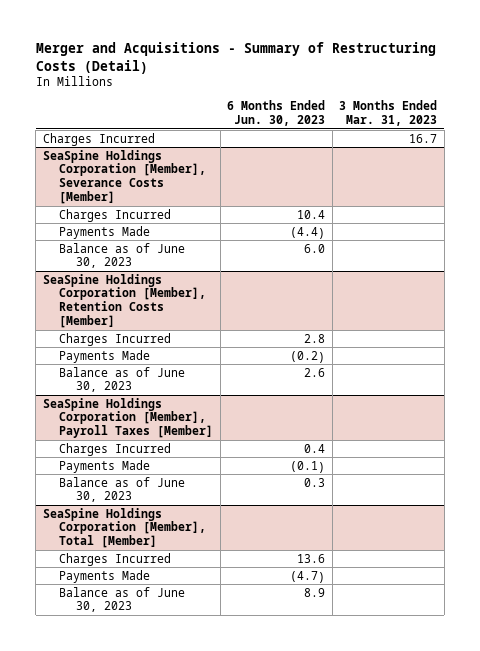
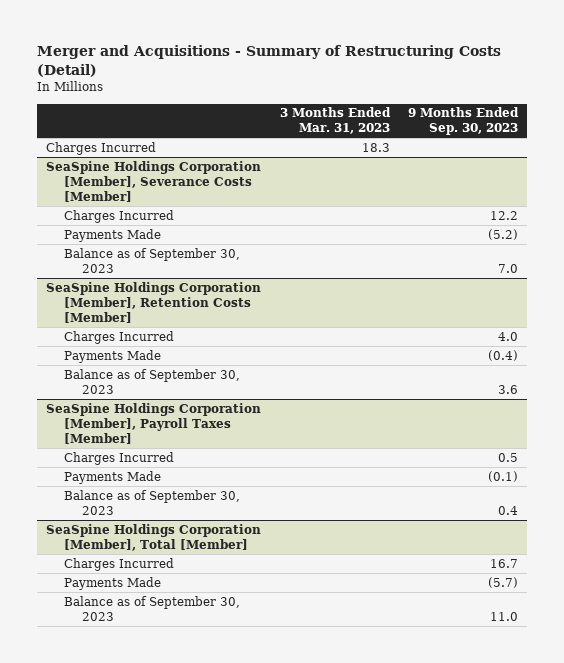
- | 6 Months Ended Jun. 30, 2023 | 3 Months Ended Mar. 31, 2023
+ | 3 Months Ended Mar. 31, 2023 | 9 Months Ended Sep. 30, 2023
- Charges Incurred | | 16.7
+ Charges Incurred | 18.3 |
@ SeaSpine Holdings Corporation [Member], Severance Costs [Member]
- Balance as of June 30, 2023 | 6.0 |
+ Balance as of September 30, 2023 | | 7.0
@ SeaSpine Holdings Corporation [Member], Retention Costs [Member]
- Balance as of June 30, 2023 | 2.6 |
+ Balance as of September 30, 2023 | | 3.6
@ SeaSpine Holdings Corporation [Member], Payroll Taxes [Member]
- Balance as of June 30, 2023 | 0.3 |
+ Balance as of September 30, 2023 | | 0.4
@ SeaSpine Holdings Corporation [Member], Total [Member]
- Balance as of June 30, 2023 | 8.9 |
+ Balance as of September 30, 2023 | | 11.0

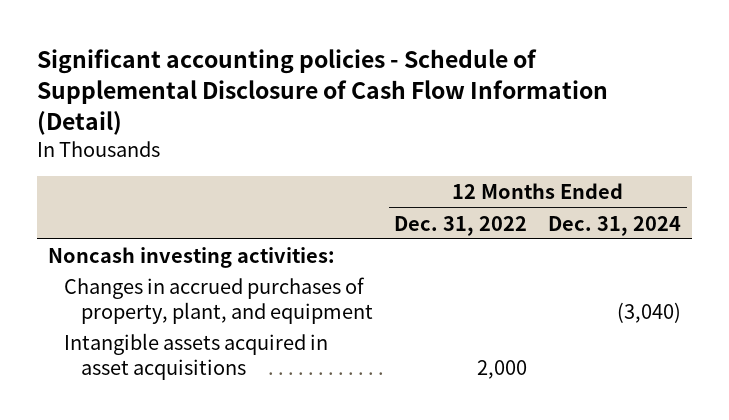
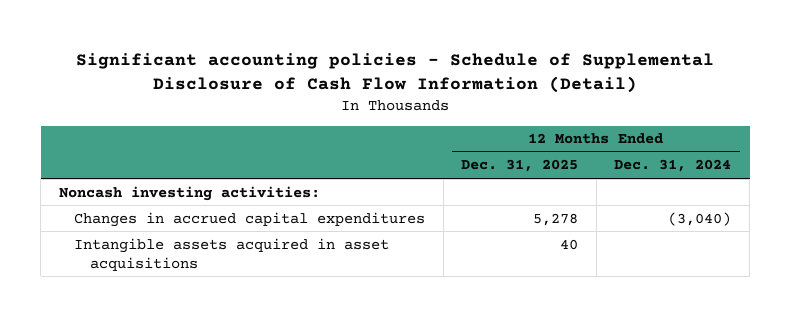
- | 12 Months Ended Dec. 31, 2022 | 12 Months Ended Dec. 31, 2024
+ | 12 Months Ended Dec. 31, 2025 | 12 Months Ended Dec. 31, 2024
- Changes in accrued purchases of property, plant, and equipment | | (3,040)
+ Changes in accrued capital expenditures | 5,278 | (3,040)

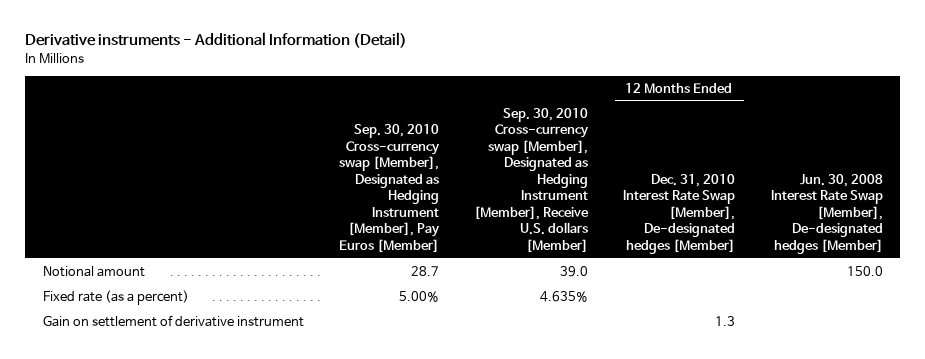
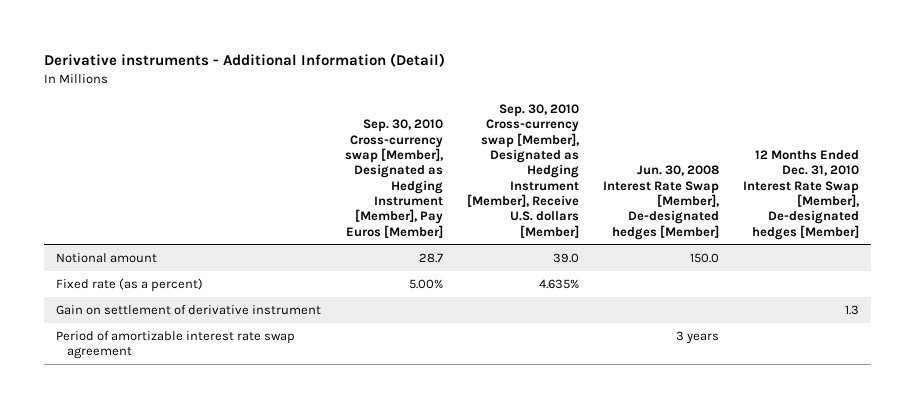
- | Sep. 30, 2010 Cross-currency swap [Member], Designated as Hedging Instrument [Member], Pay Euros [Member] | Sep. 30, 2010 Cross-currency swap [Member], Designated as Hedging Instrument [Member], Receive U.S. dollars [Member] | 12 Months Ended Dec. 31, 2010 Interest Rate Swap [Member], De-designated hedges [Member] | Jun. 30, 2008 Interest Rate Swap [Member], De-designated hedges [Member]
+ | Sep. 30, 2010 Cross-currency swap [Member], Designated as Hedging Instrument [Member], Pay Euros [Member] | Sep. 30, 2010 Cross-currency swap [Member], Designated as Hedging Instrument [Member], Receive U.S. dollars [Member] | Jun. 30, 2008 Interest Rate Swap [Member], De-designated hedges [Member] | 12 Months Ended Dec. 31, 2010 Interest Rate Swap [Member], De-designated hedges [Member]
+ Period of amortizable interest rate swap agreement | | | 3 years |

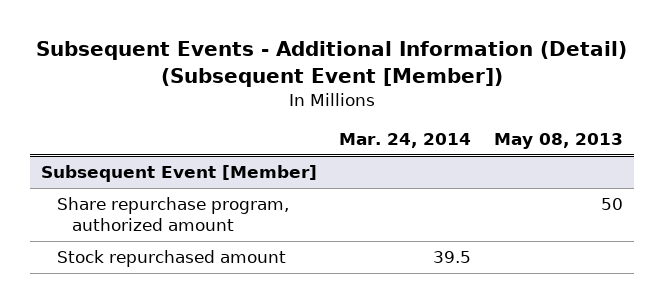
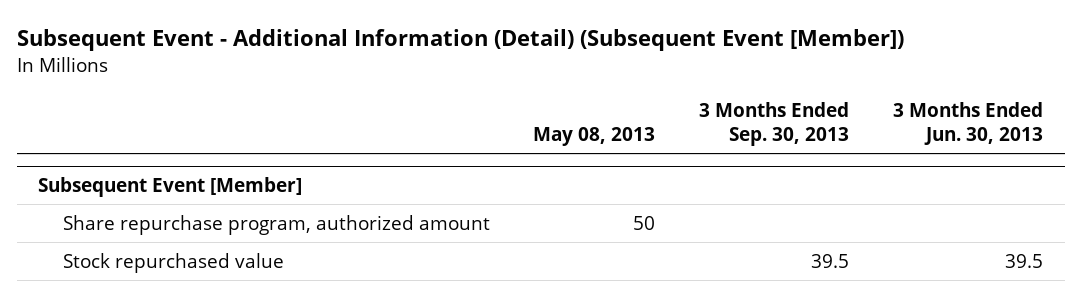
- Subsequent Events - Additional Information (Detail) (Subsequent Event [Member])
+ Subsequent Event - Additional Information (Detail) (Subsequent Event [Member])
- | Mar. 24, 2014 | May 08, 2013
+ | May 08, 2013 | 3 Months Ended Sep. 30, 2013 | 3 Months Ended Jun. 30, 2013
@ Subsequent Event [Member]
- Stock repurchased amount | 39.5 |
+ Stock repurchased value | | 39.5 | 39.5

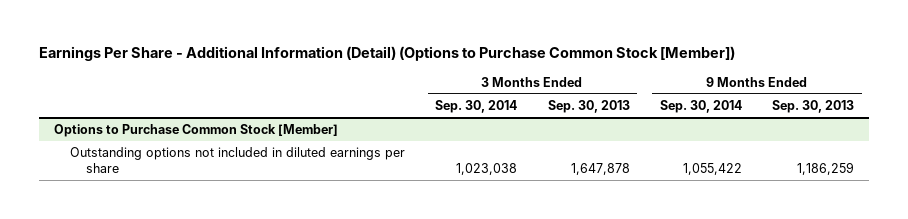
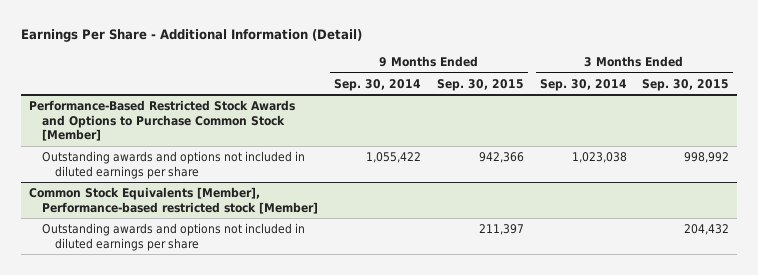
- Earnings Per Share - Additional Information (Detail) (Options to Purchase Common Stock [Member])
+ Earnings Per Share - Additional Information (Detail)
- | 3 Months Ended Sep. 30, 2014 | 3 Months Ended Sep. 30, 2013 | 9 Months Ended Sep. 30, 2014 | 9 Months Ended Sep. 30, 2013
+ | 9 Months Ended Sep. 30, 2014 | 9 Months Ended Sep. 30, 2015 | 3 Months Ended Sep. 30, 2014 | 3 Months Ended Sep. 30, 2015
- Options to Purchase Common Stock [Member]
- Outstanding options not included in diluted earnings per share | 1,023,038 | 1,647,878 | 1,055,422 | 1,186,259
+ Performance-Based Restricted Stock Awards and Options to Purchase Common Stock [Member]
+ Outstanding awards and options not included in diluted earnings per share | 1,055,422 | 942,366 | 1,023,038 | 998,992
+ Common Stock Equivalents [Member], Performance-based restricted stock [Member]
+ Outstanding awards and options not included in diluted earnings per share | | 211,397 | | 204,432

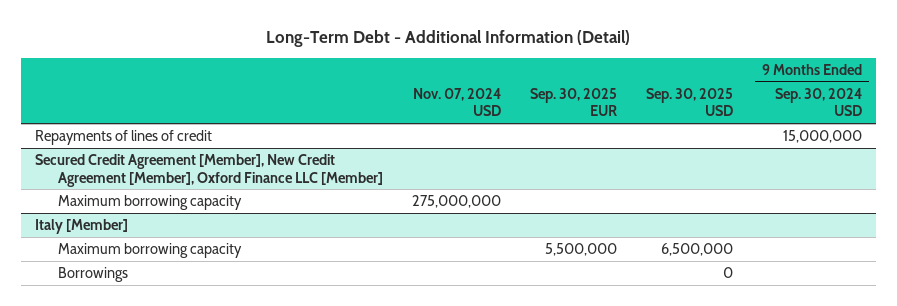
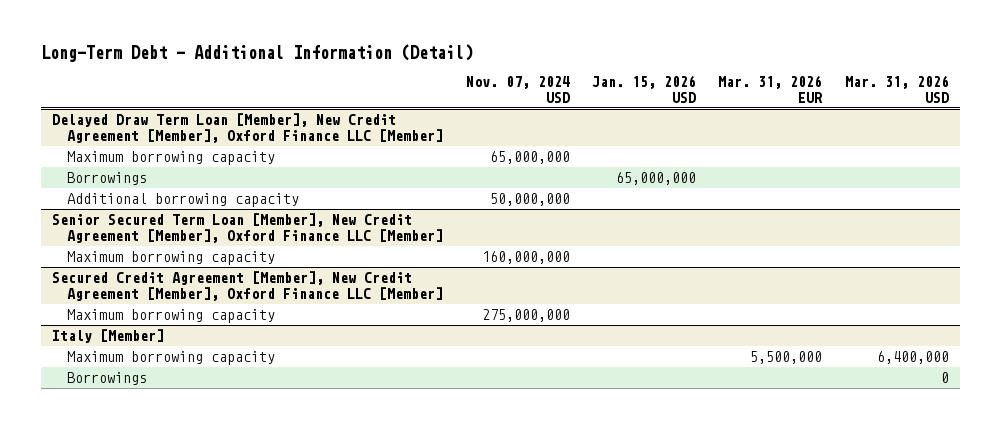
- | Nov. 07, 2024 USD | Sep. 30, 2025 EUR | Sep. 30, 2025 USD | 9 Months Ended Sep. 30, 2024 USD
+ | Nov. 07, 2024 USD | Jan. 15, 2026 USD | Mar. 31, 2026 EUR | Mar. 31, 2026 USD
- Repayments of lines of credit | | | | 15,000,000
+ Delayed Draw Term Loan [Member], New Credit Agreement [Member], Oxford Finance LLC [Member]
+ Maximum borrowing capacity | 65,000,000 | | |
+ Borrowings | | 65,000,000 | |
+ Additional borrowing capacity | 50,000,000 | | |
+ Senior Secured Term Loan [Member], New Credit Agreement [Member], Oxford Finance LLC [Member]
+ Maximum borrowing capacity | 160,000,000 | | |

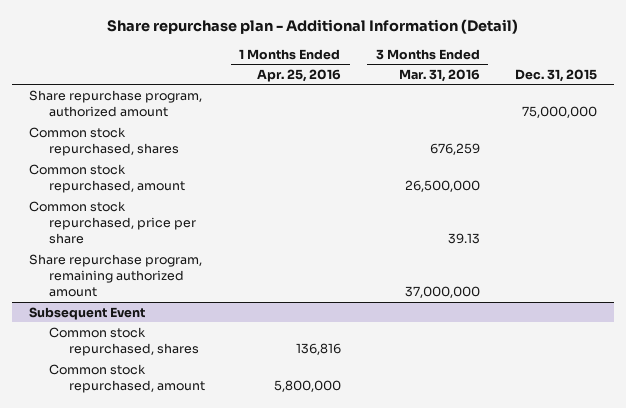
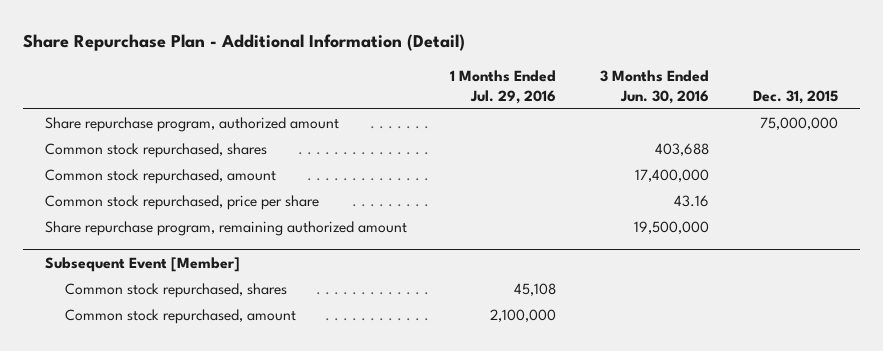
- Share repurchase plan - Additional Information (Detail)
+ Share Repurchase Plan - Additional Information (Detail)
- | 1 Months Ended Apr. 25, 2016 | 3 Months Ended Mar. 31, 2016 | Dec. 31, 2015
+ | 1 Months Ended Jul. 29, 2016 | 3 Months Ended Jun. 30, 2016 | Dec. 31, 2015
- Subsequent Event
+ Subsequent Event [Member]

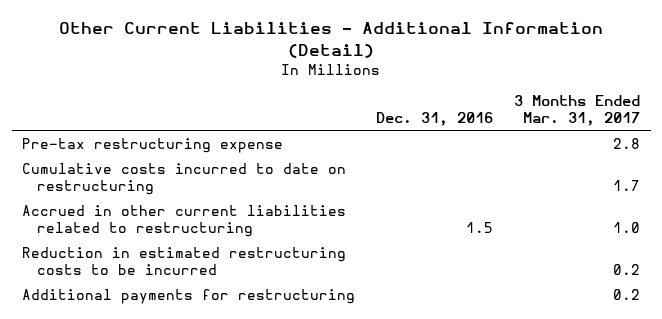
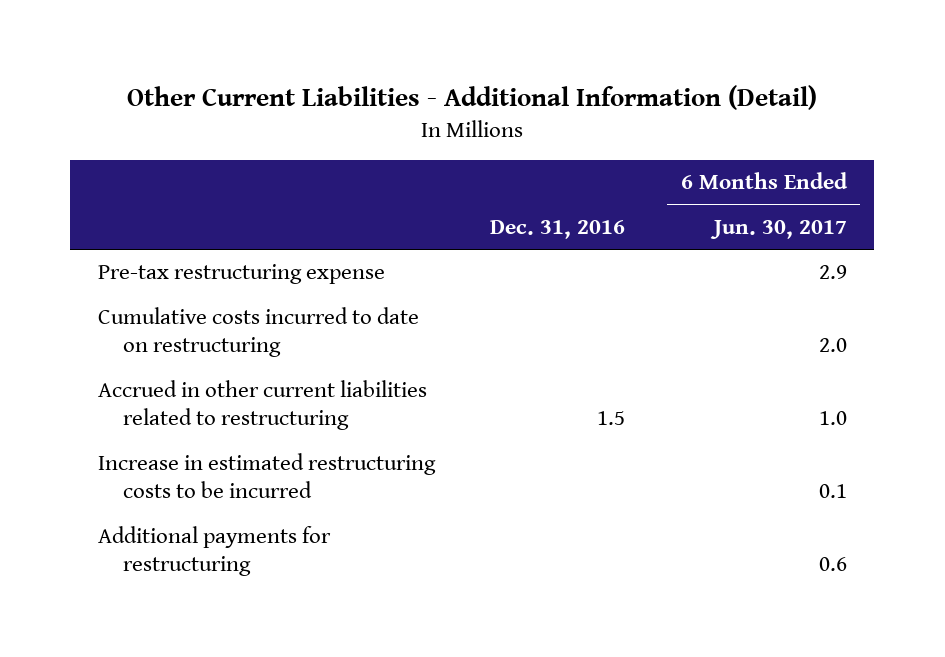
- | Dec. 31, 2016 | 3 Months Ended Mar. 31, 2017
+ | Dec. 31, 2016 | 6 Months Ended Jun. 30, 2017
- Reduction in estimated restructuring costs to be incurred | | 0.2
+ Increase in estimated restructuring costs to be incurred | | 0.1

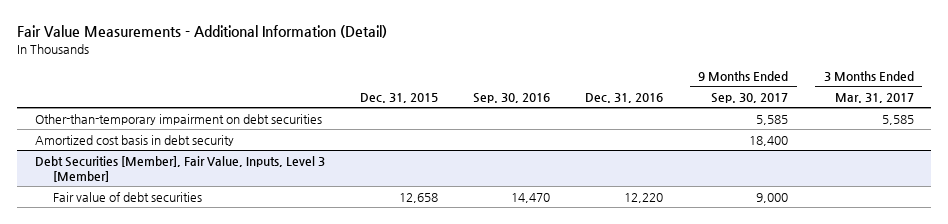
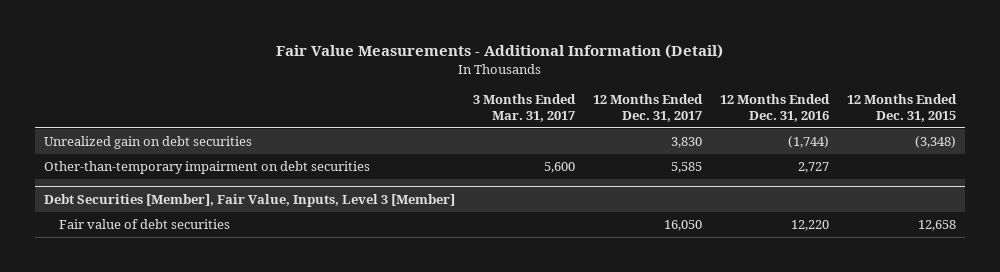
- | Dec. 31, 2015 | Sep. 30, 2016 | Dec. 31, 2016 | 9 Months Ended Sep. 30, 2017 | 3 Months Ended Mar. 31, 2017
+ | 3 Months Ended Mar. 31, 2017 | 12 Months Ended Dec. 31, 2017 | 12 Months Ended Dec. 31, 2016 | 12 Months Ended Dec. 31, 2015
- Other-than-temporary impairment on debt securities | | | | 5,585 | 5,585
- Amortized cost basis in debt security | | | | 18,400 |
+ Unrealized gain on debt securities | | 3,830 | (1,744) | (3,348)
+ Other-than-temporary impairment on debt securities | 5,600 | 5,585 | 2,727 |

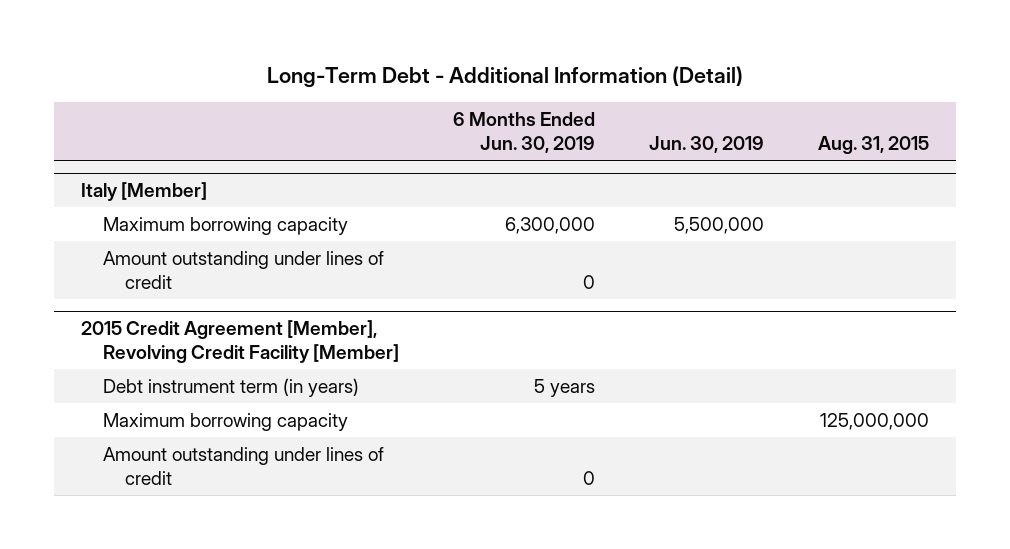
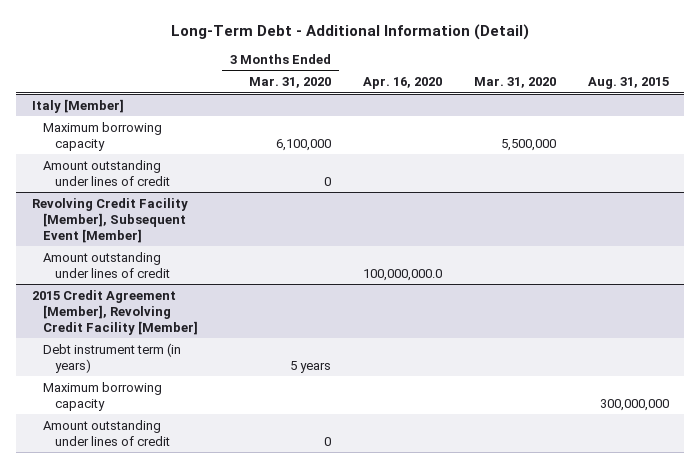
- | 6 Months Ended Jun. 30, 2019 | Jun. 30, 2019 | Aug. 31, 2015
+ | 3 Months Ended Mar. 31, 2020 | Apr. 16, 2020 | Mar. 31, 2020 | Aug. 31, 2015
+ Revolving Credit Facility [Member], Subsequent Event [Member]
+ Amount outstanding under lines of credit | | 100,000,000.0 | |
@ 2015 Credit Agreement [Member], Revolving Credit Facility [Member]
- Maximum borrowing capacity | | | 125,000,000
+ Maximum borrowing capacity | | | | 300,000,000

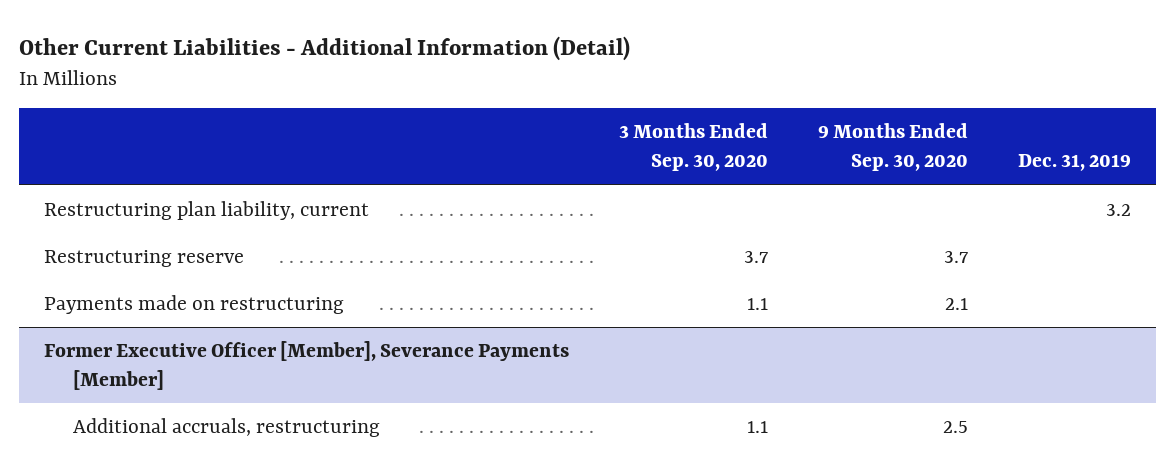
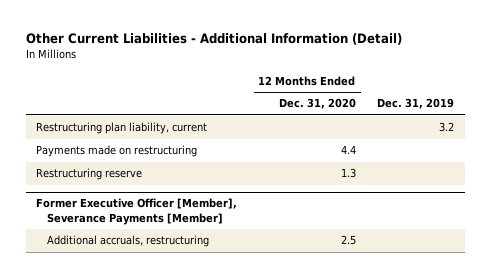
- | 3 Months Ended Sep. 30, 2020 | 9 Months Ended Sep. 30, 2020 | Dec. 31, 2019
+ | 12 Months Ended Dec. 31, 2020 | Dec. 31, 2019
moved down: Restructuring reserve | 1.3 |

